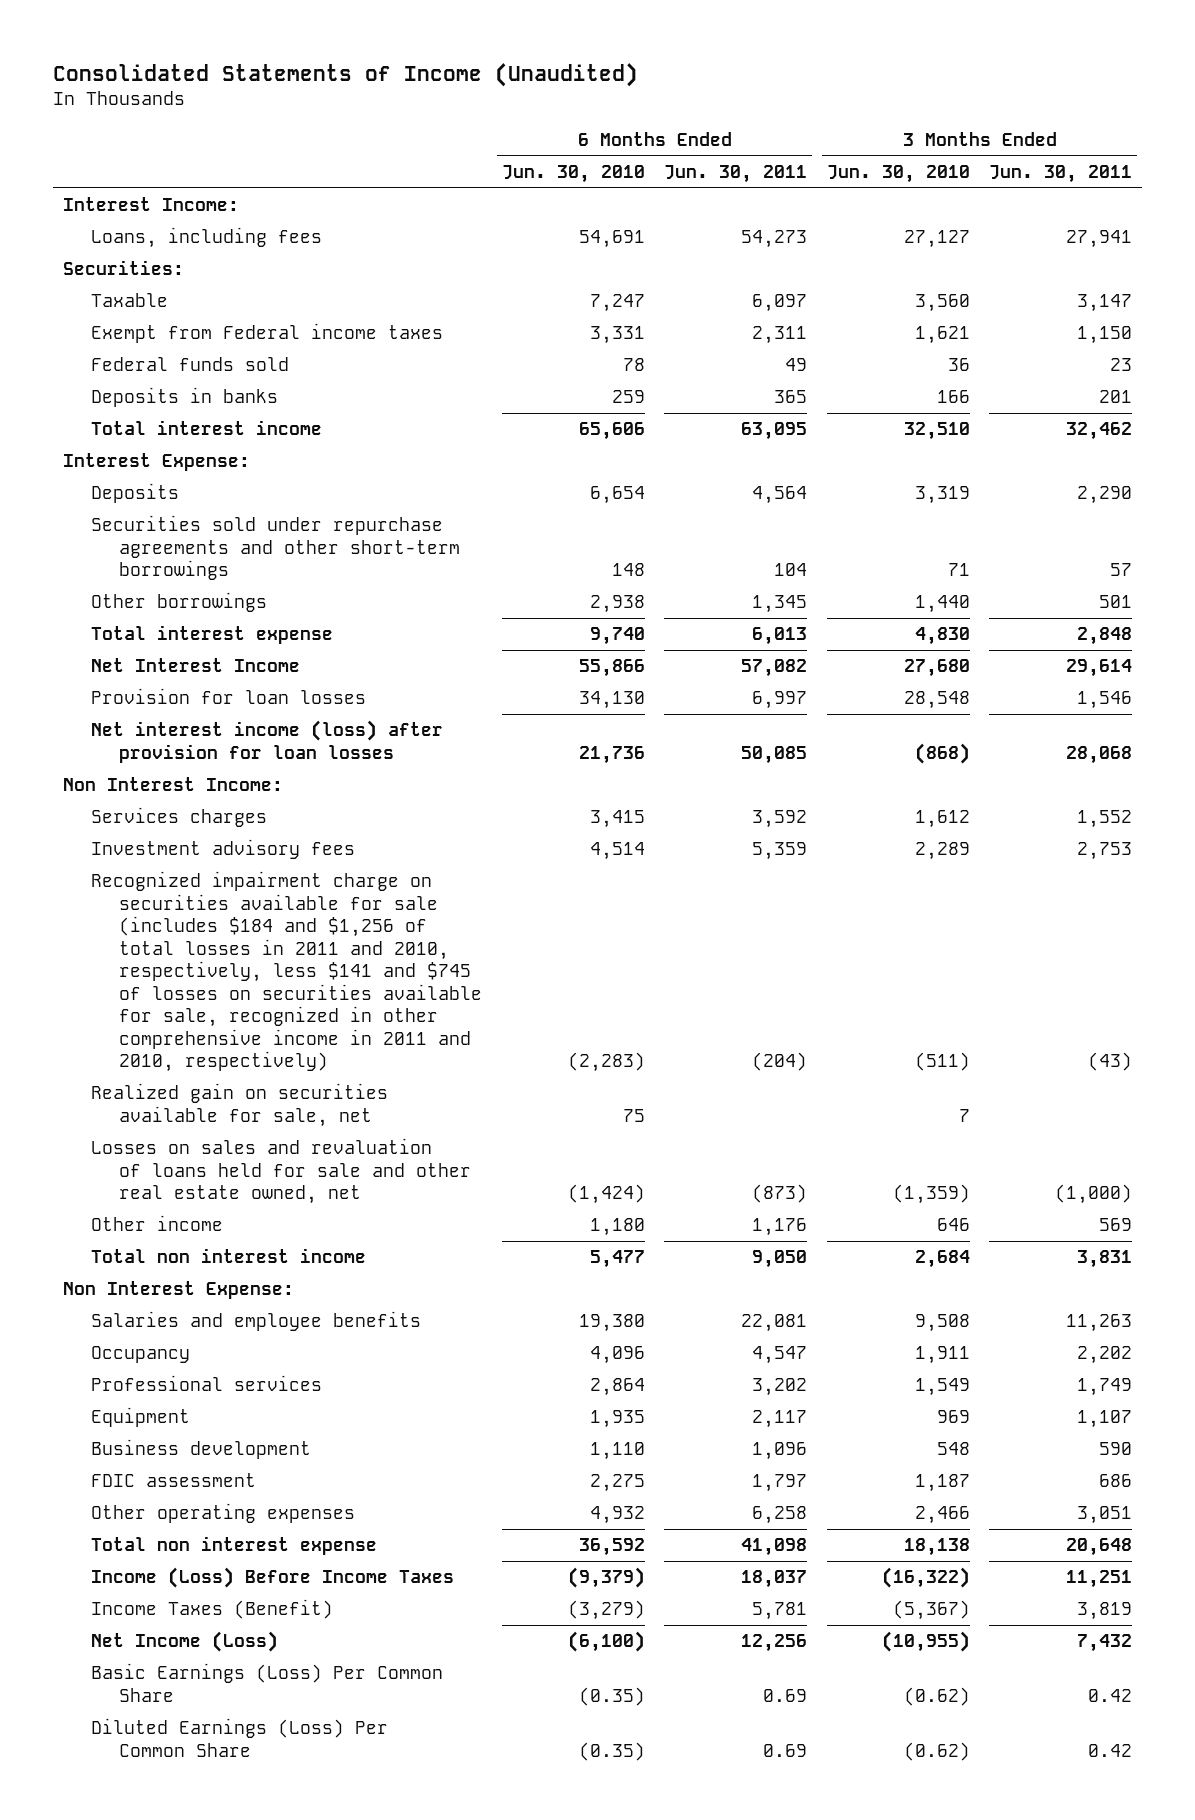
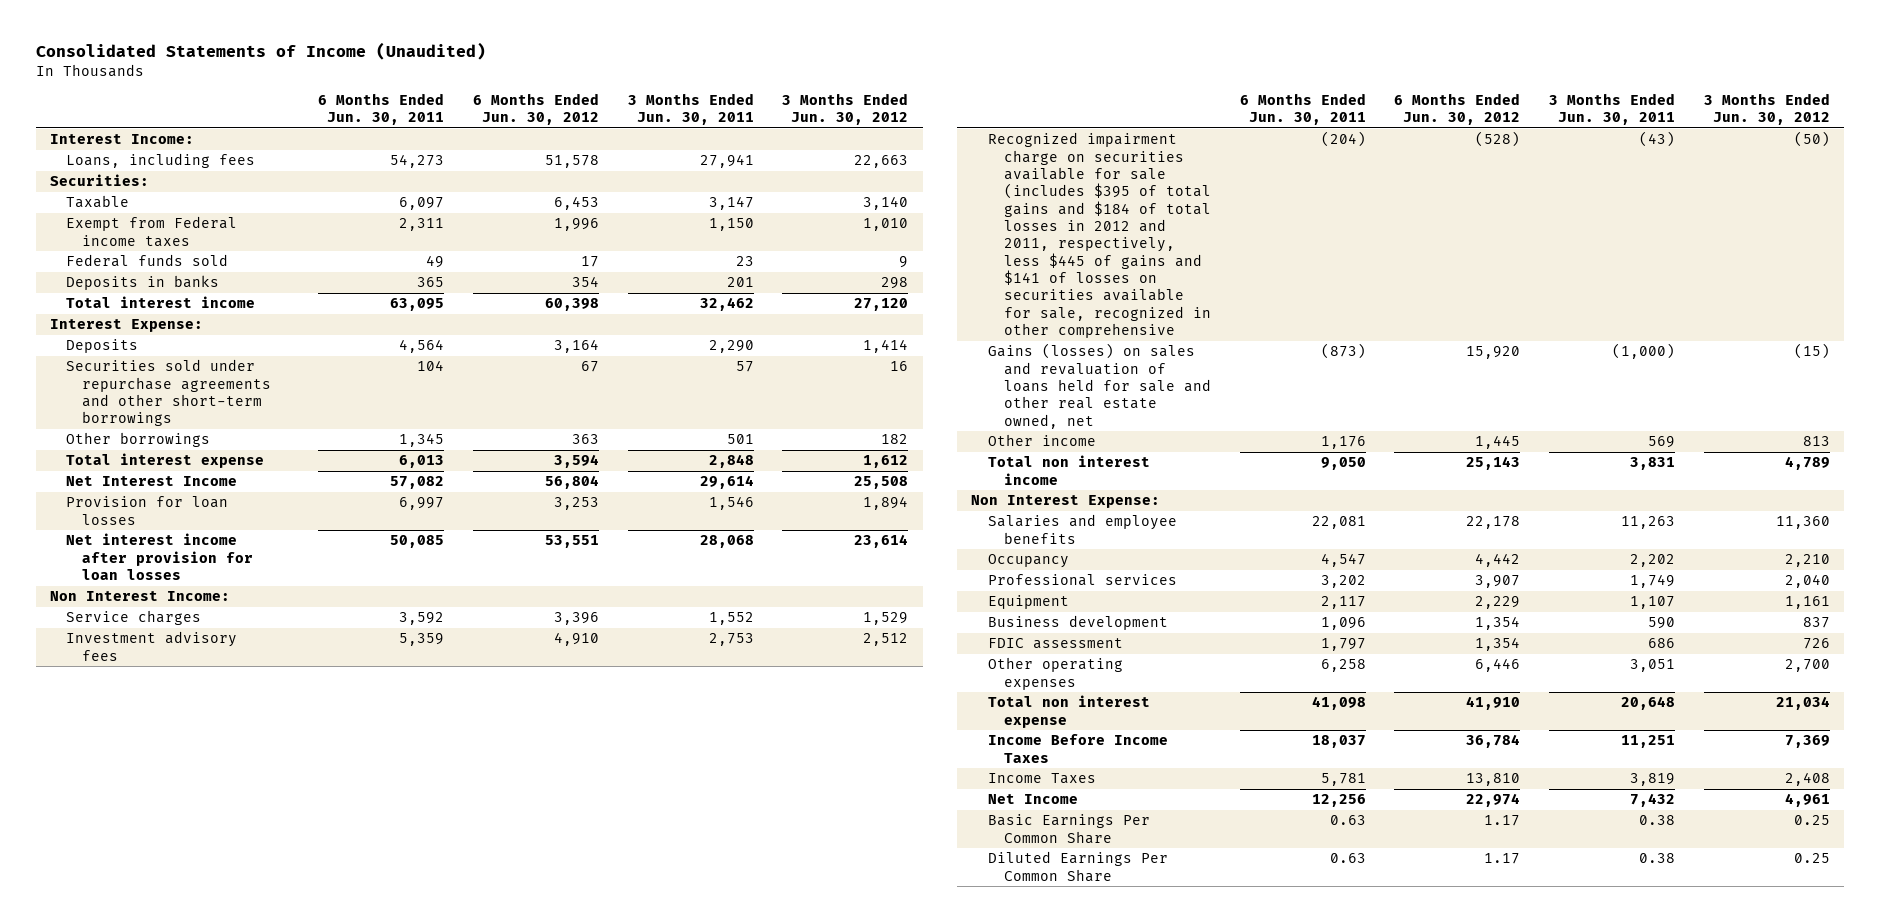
- | 6 Months Ended Jun. 30, 2010 | 6 Months Ended Jun. 30, 2011 | 3 Months Ended Jun. 30, 2010 | 3 Months Ended Jun. 30, 2011
+ | 6 Months Ended Jun. 30, 2011 | 6 Months Ended Jun. 30, 2012 | 3 Months Ended Jun. 30, 2011 | 3 Months Ended Jun. 30, 2012
- Net interest income (loss) after provision for loan losses | 21,736 | 50,085 | (868) | 28,068
+ Net interest income after provision for loan losses | 50,085 | 53,551 | 28,068 | 23,614
- Services charges | 3,415 | 3,592 | 1,612 | 1,552
+ Service charges | 3,592 | 3,396 | 1,552 | 1,529
- Recognized impairment charge on securities available for sale (includes $184 and $1,256 of total losses in 2011 and 2010, respectively, less $141 and $745 of losses on securities available for sale, recognized in other comprehensive income in 2011 and 2010, respectively) | (2,283) | (204) | (511) | (43)
- Realized gain on securities available for sale, net | 75 | | 7 |
- Losses on sales and revaluation of loans held for sale and other real estate owned, net | (1,424) | (873) | (1,359) | (1,000)
+ Recognized impairment charge on securities available for sale (includes $395 of total gains and $184 of total losses in 2012 and 2011, respectively, less $445 of gains and $141 of losses on securities available for sale, recognized in other comprehensive | (204) | (528) | (43) | (50)
+ Gains (losses) on sales and revaluation of loans held for sale and other real estate owned, net | (873) | 15,920 | (1,000) | (15)
- Income (Loss) Before Income Taxes | (9,379) | 18,037 | (16,322) | 11,251
- Income Taxes (Benefit) | (3,279) | 5,781 | (5,367) | 3,819
- Net Income (Loss) | (6,100) | 12,256 | (10,955) | 7,432
- Basic Earnings (Loss) Per Common Share | (0.35) | 0.69 | (0.62) | 0.42
- Diluted Earnings (Loss) Per Common Share | (0.35) | 0.69 | (0.62) | 0.42
+ Income Before Income Taxes | 18,037 | 36,784 | 11,251 | 7,369
+ Income Taxes | 5,781 | 13,810 | 3,819 | 2,408
+ Net Income | 12,256 | 22,974 | 7,432 | 4,961
+ Basic Earnings Per Common Share | 0.63 | 1.17 | 0.38 | 0.25
+ Diluted Earnings Per Common Share | 0.63 | 1.17 | 0.38 | 0.25

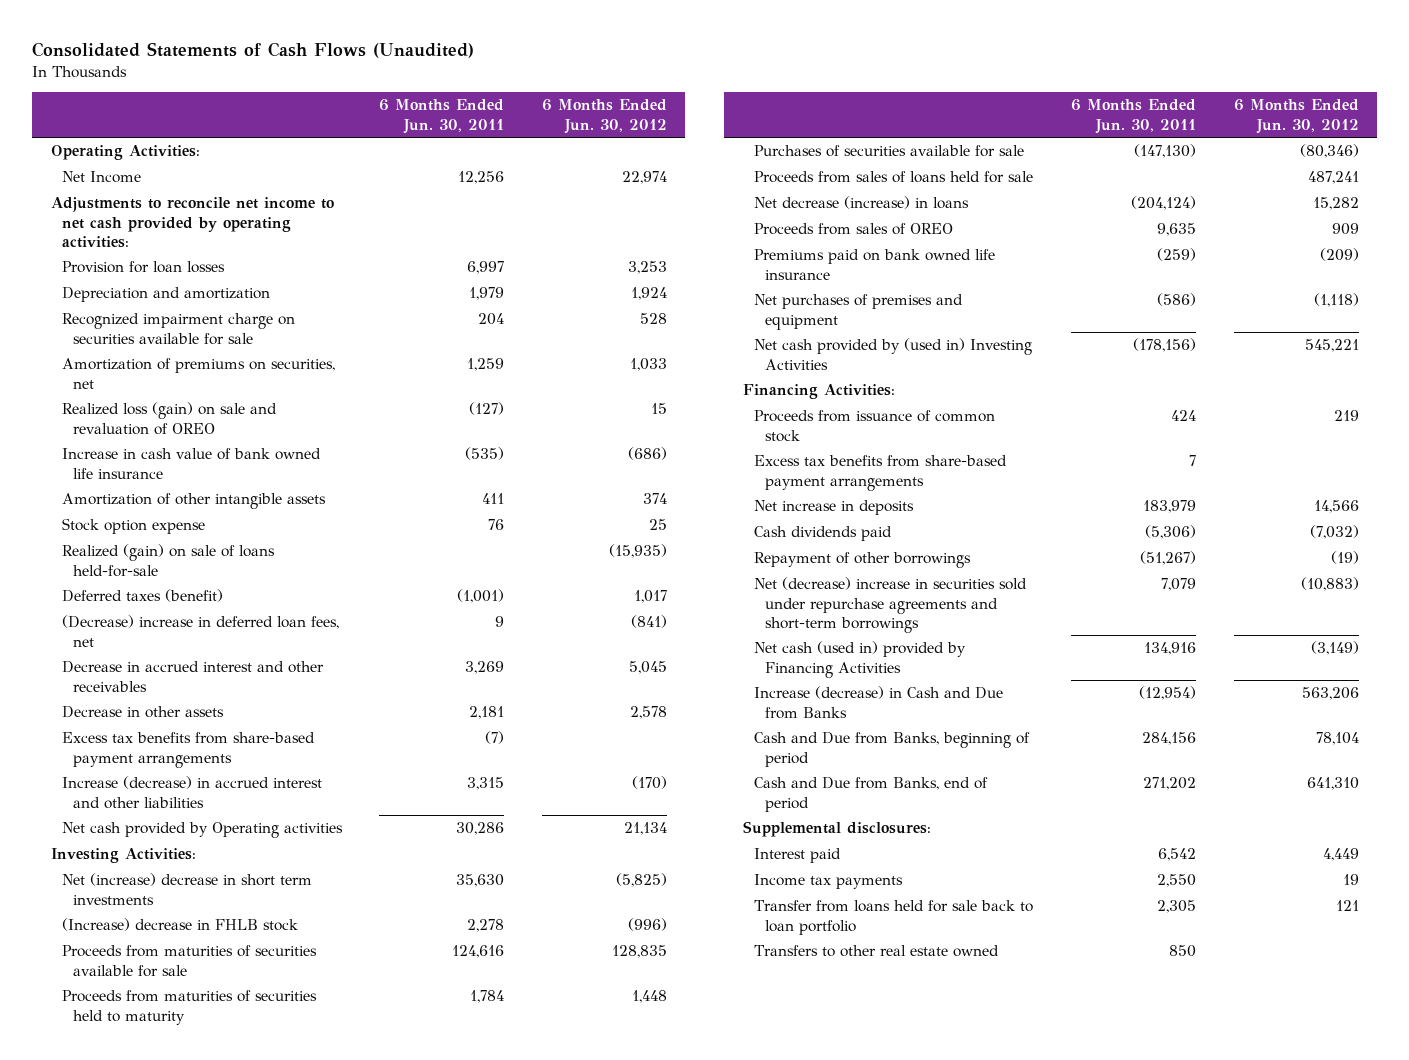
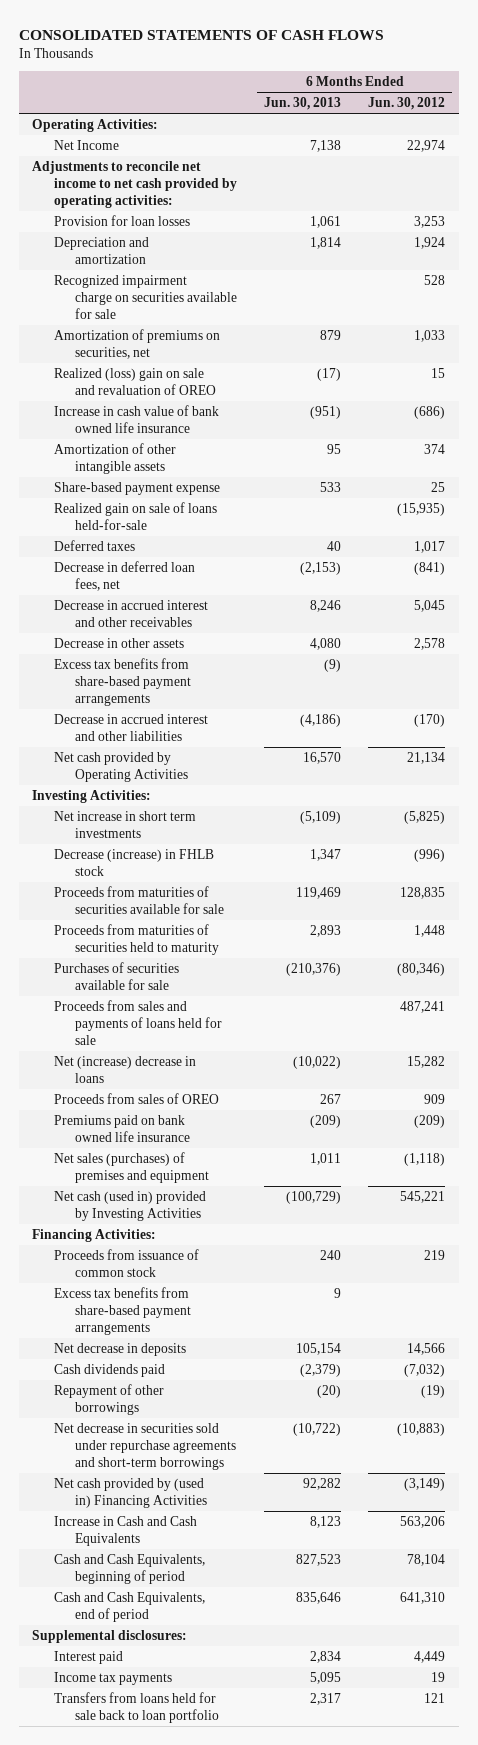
- Consolidated Statements of Cash Flows (Unaudited)
+ CONSOLIDATED STATEMENTS OF CASH FLOWS
- | 6 Months Ended Jun. 30, 2011 | 6 Months Ended Jun. 30, 2012
+ | 6 Months Ended Jun. 30, 2013 | 6 Months Ended Jun. 30, 2012
- Realized loss (gain) on sale and revaluation of OREO | (127) | 15
+ Realized (loss) gain on sale and revaluation of OREO | (17) | 15
- Stock option expense | 76 | 25
- Realized (gain) on sale of loans held-for-sale | | (15,935)
- Deferred taxes (benefit) | (1,001) | 1,017
- (Decrease) increase in deferred loan fees, net | 9 | (841)
+ Share-based payment expense | 533 | 25
+ Realized gain on sale of loans held-for-sale | | (15,935)
+ Deferred taxes | 40 | 1,017
+ Decrease in deferred loan fees, net | (2,153) | (841)
- Increase (decrease) in accrued interest and other liabilities | 3,315 | (170)
- Net cash provided by Operating activities | 30,286 | 21,134
+ Decrease in accrued interest and other liabilities | (4,186) | (170)
+ Net cash provided by Operating Activities | 16,570 | 21,134
- Net (increase) decrease in short term investments | 35,630 | (5,825)
- (Increase) decrease in FHLB stock | 2,278 | (996)
+ Net increase in short term investments | (5,109) | (5,825)
+ Decrease (increase) in FHLB stock | 1,347 | (996)
- Proceeds from sales of loans held for sale | | 487,241
- Net decrease (increase) in loans | (204,124) | 15,282
+ Proceeds from sales and payments of loans held for sale | | 487,241
+ Net (increase) decrease in loans | (10,022) | 15,282
- Net purchases of premises and equipment | (586) | (1,118)
- Net cash provided by (used in) Investing Activities | (178,156) | 545,221
+ Net sales (purchases) of premises and equipment | 1,011 | (1,118)
+ Net cash (used in) provided by Investing Activities | (100,729) | 545,221
- Net increase in deposits | 183,979 | 14,566
+ Net decrease in deposits | 105,154 | 14,566
- Net (decrease) increase in securities sold under repurchase agreements and short-term borrowings | 7,079 | (10,883)
- Net cash (used in) provided by Financing Activities | 134,916 | (3,149)
- Increase (decrease) in Cash and Due from Banks | (12,954) | 563,206
- Cash and Due from Banks, beginning of period | 284,156 | 78,104
- Cash and Due from Banks, end of period | 271,202 | 641,310
+ Net decrease in securities sold under repurchase agreements and short-term borrowings | (10,722) | (10,883)
+ Net cash provided by (used in) Financing Activities | 92,282 | (3,149)
+ Increase in Cash and Cash Equivalents | 8,123 | 563,206
+ Cash and Cash Equivalents, beginning of period | 827,523 | 78,104
+ Cash and Cash Equivalents, end of period | 835,646 | 641,310
- Transfer from loans held for sale back to loan portfolio | 2,305 | 121
- Transfers to other real estate owned | 850 |
+ Transfers from loans held for sale back to loan portfolio | 2,317 | 121

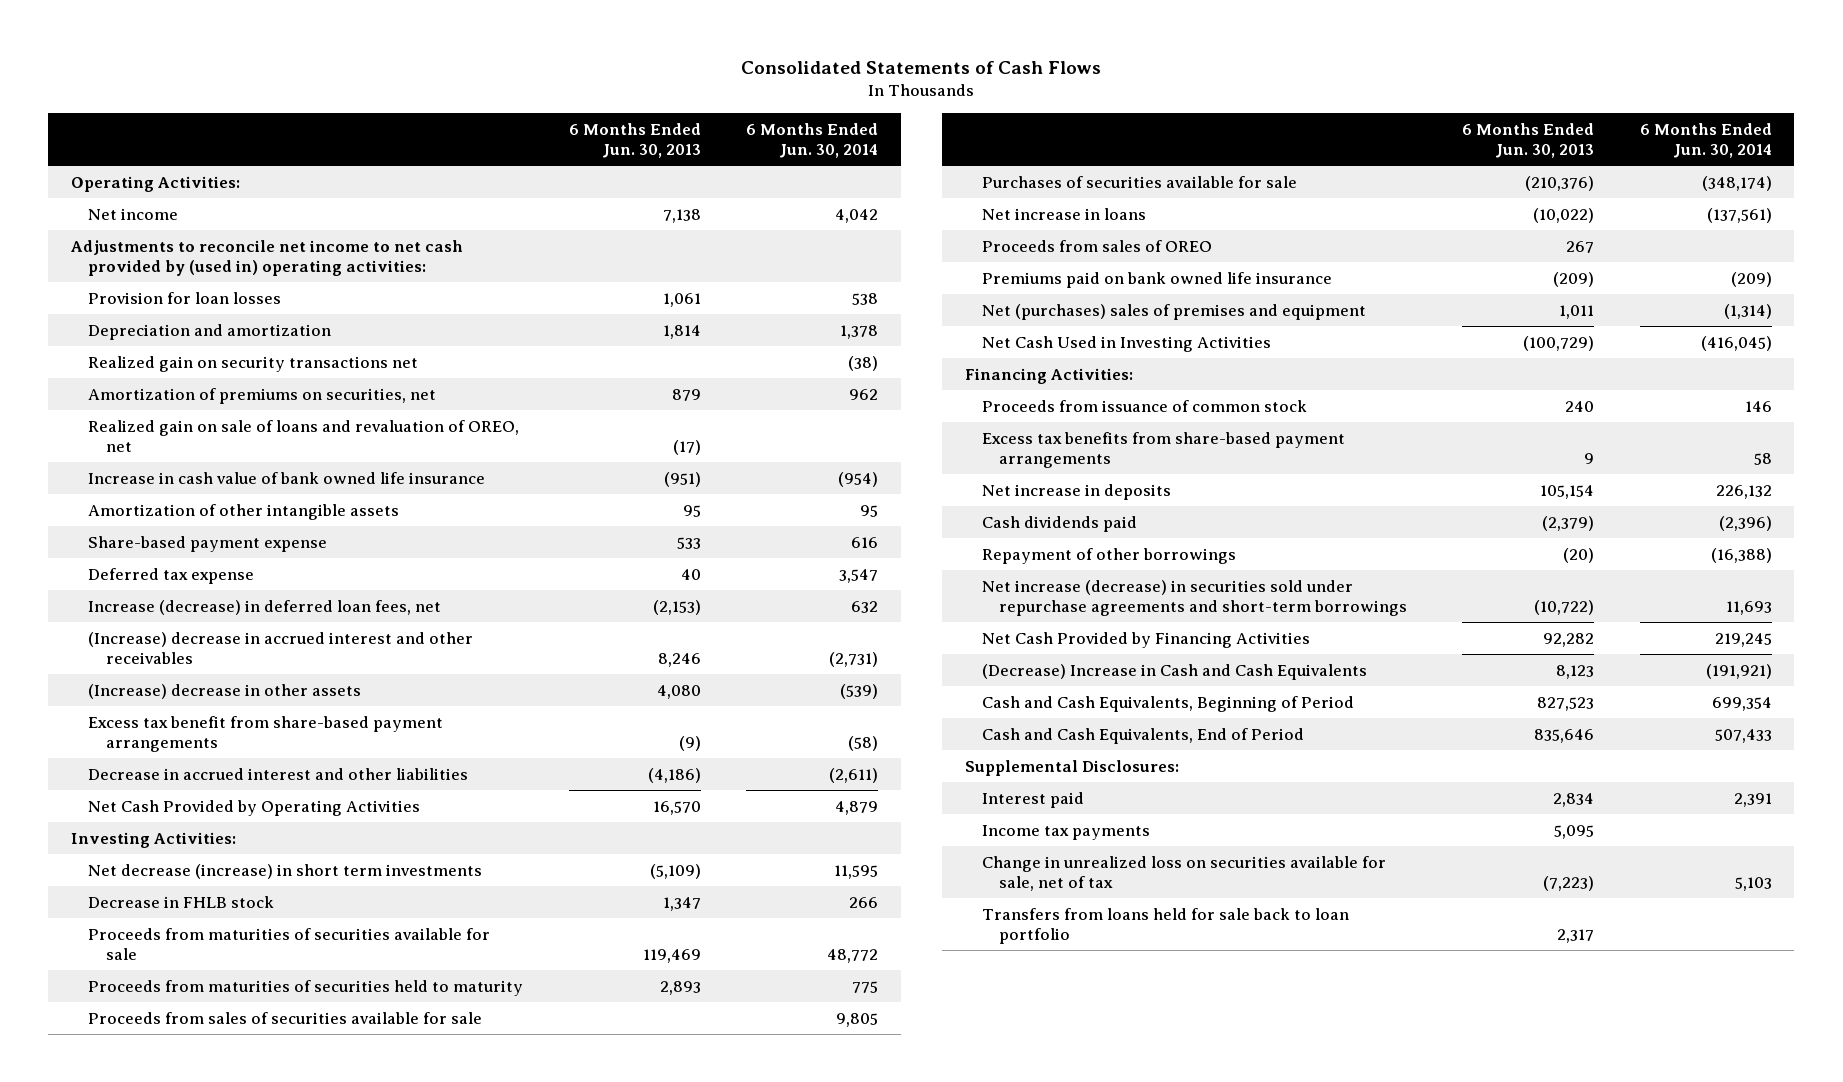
- CONSOLIDATED STATEMENTS OF CASH FLOWS
+ Consolidated Statements of Cash Flows
- | 6 Months Ended Jun. 30, 2013 | 6 Months Ended Jun. 30, 2012
+ | 6 Months Ended Jun. 30, 2013 | 6 Months Ended Jun. 30, 2014
- Net Income | 7,138 | 22,974
- Adjustments to reconcile net income to net cash provided by operating activities:
+ Net income | 7,138 | 4,042
+ Adjustments to reconcile net income to net cash provided by (used in) operating activities:
- Recognized impairment charge on securities available for sale | | 528
+ Realized gain on security transactions net | | (38)
- Realized (loss) gain on sale and revaluation of OREO | (17) | 15
+ Realized gain on sale of loans and revaluation of OREO, net | (17) |
- Realized gain on sale of loans held-for-sale | | (15,935)
- Deferred taxes | 40 | 1,017
- Decrease in deferred loan fees, net | (2,153) | (841)
- Decrease in accrued interest and other receivables | 8,246 | 5,045
- Decrease in other assets | 4,080 | 2,578
- Excess tax benefits from share-based payment arrangements | (9) |
+ Deferred tax expense | 40 | 3,547
+ Increase (decrease) in deferred loan fees, net | (2,153) | 632
+ (Increase) decrease in accrued interest and other receivables | 8,246 | (2,731)
+ (Increase) decrease in other assets | 4,080 | (539)
+ Excess tax benefit from share-based payment arrangements | (9) | (58)
- Net cash provided by Operating Activities | 16,570 | 21,134
+ Net Cash Provided by Operating Activities | 16,570 | 4,879
- Net increase in short term investments | (5,109) | (5,825)
- Decrease (increase) in FHLB stock | 1,347 | (996)
+ Net decrease (increase) in short term investments | (5,109) | 11,595
+ Decrease in FHLB stock | 1,347 | 266
+ Proceeds from sales of securities available for sale | | 9,805
- Proceeds from sales and payments of loans held for sale | | 487,241
- Net (increase) decrease in loans | (10,022) | 15,282
+ Net increase in loans | (10,022) | (137,561)
- Net sales (purchases) of premises and equipment | 1,011 | (1,118)
- Net cash (used in) provided by Investing Activities | (100,729) | 545,221
+ Net (purchases) sales of premises and equipment | 1,011 | (1,314)
+ Net Cash Used in Investing Activities | (100,729) | (416,045)
- Net decrease in deposits | 105,154 | 14,566
+ Net increase in deposits | 105,154 | 226,132
- Net decrease in securities sold under repurchase agreements and short-term borrowings | (10,722) | (10,883)
- Net cash provided by (used in) Financing Activities | 92,282 | (3,149)
- Increase in Cash and Cash Equivalents | 8,123 | 563,206
- Cash and Cash Equivalents, beginning of period | 827,523 | 78,104
- Cash and Cash Equivalents, end of period | 835,646 | 641,310
- Supplemental disclosures:
+ Net increase (decrease) in securities sold under repurchase agreements and short-term borrowings | (10,722) | 11,693
+ Net Cash Provided by Financing Activities | 92,282 | 219,245
+ (Decrease) Increase in Cash and Cash Equivalents | 8,123 | (191,921)
+ Cash and Cash Equivalents, Beginning of Period | 827,523 | 699,354
+ Cash and Cash Equivalents, End of Period | 835,646 | 507,433
+ Supplemental Disclosures:
+ Change in unrealized loss on securities available for sale, net of tax | (7,223) | 5,103

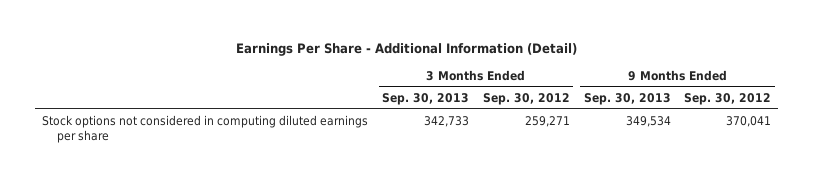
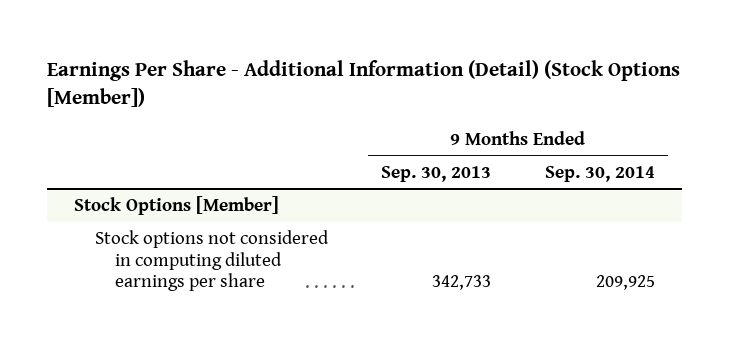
- Earnings Per Share - Additional Information (Detail)
+ Earnings Per Share - Additional Information (Detail) (Stock Options [Member])
- | 3 Months Ended Sep. 30, 2013 | 3 Months Ended Sep. 30, 2012 | 9 Months Ended Sep. 30, 2013 | 9 Months Ended Sep. 30, 2012
+ | 9 Months Ended Sep. 30, 2013 | 9 Months Ended Sep. 30, 2014
- Stock options not considered in computing diluted earnings per share | 342,733 | 259,271 | 349,534 | 370,041
+ Stock Options [Member]
+ Stock options not considered in computing diluted earnings per share | 342,733 | 209,925

